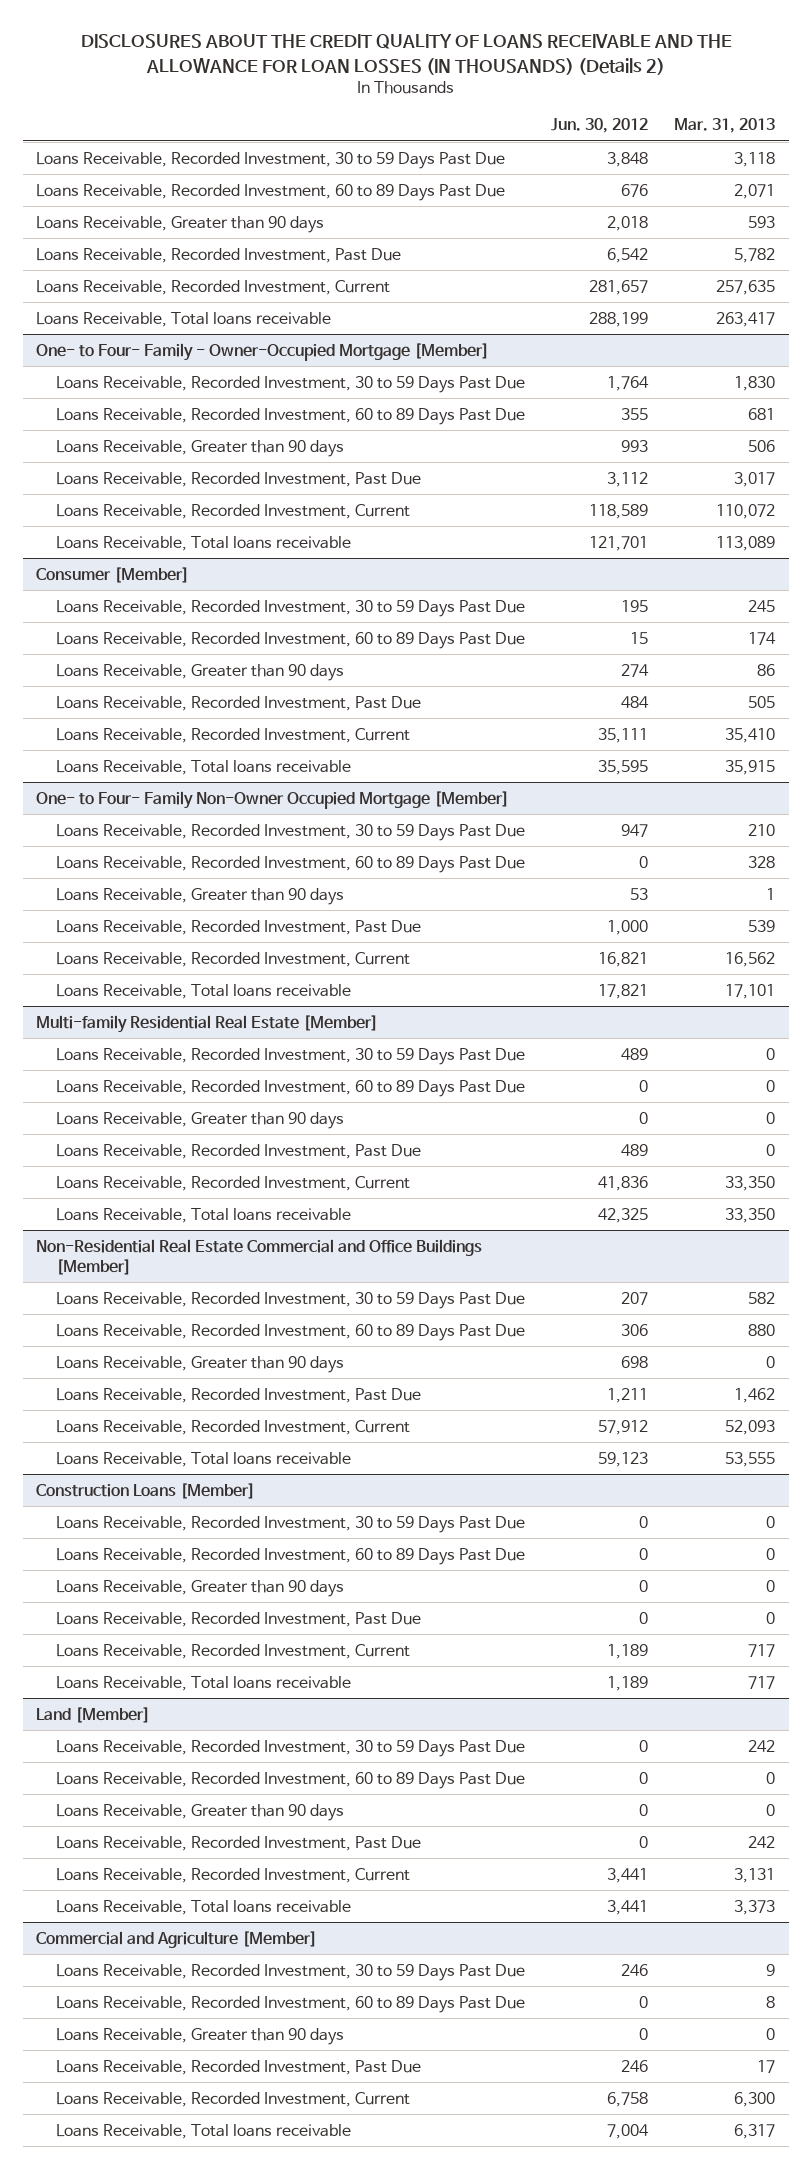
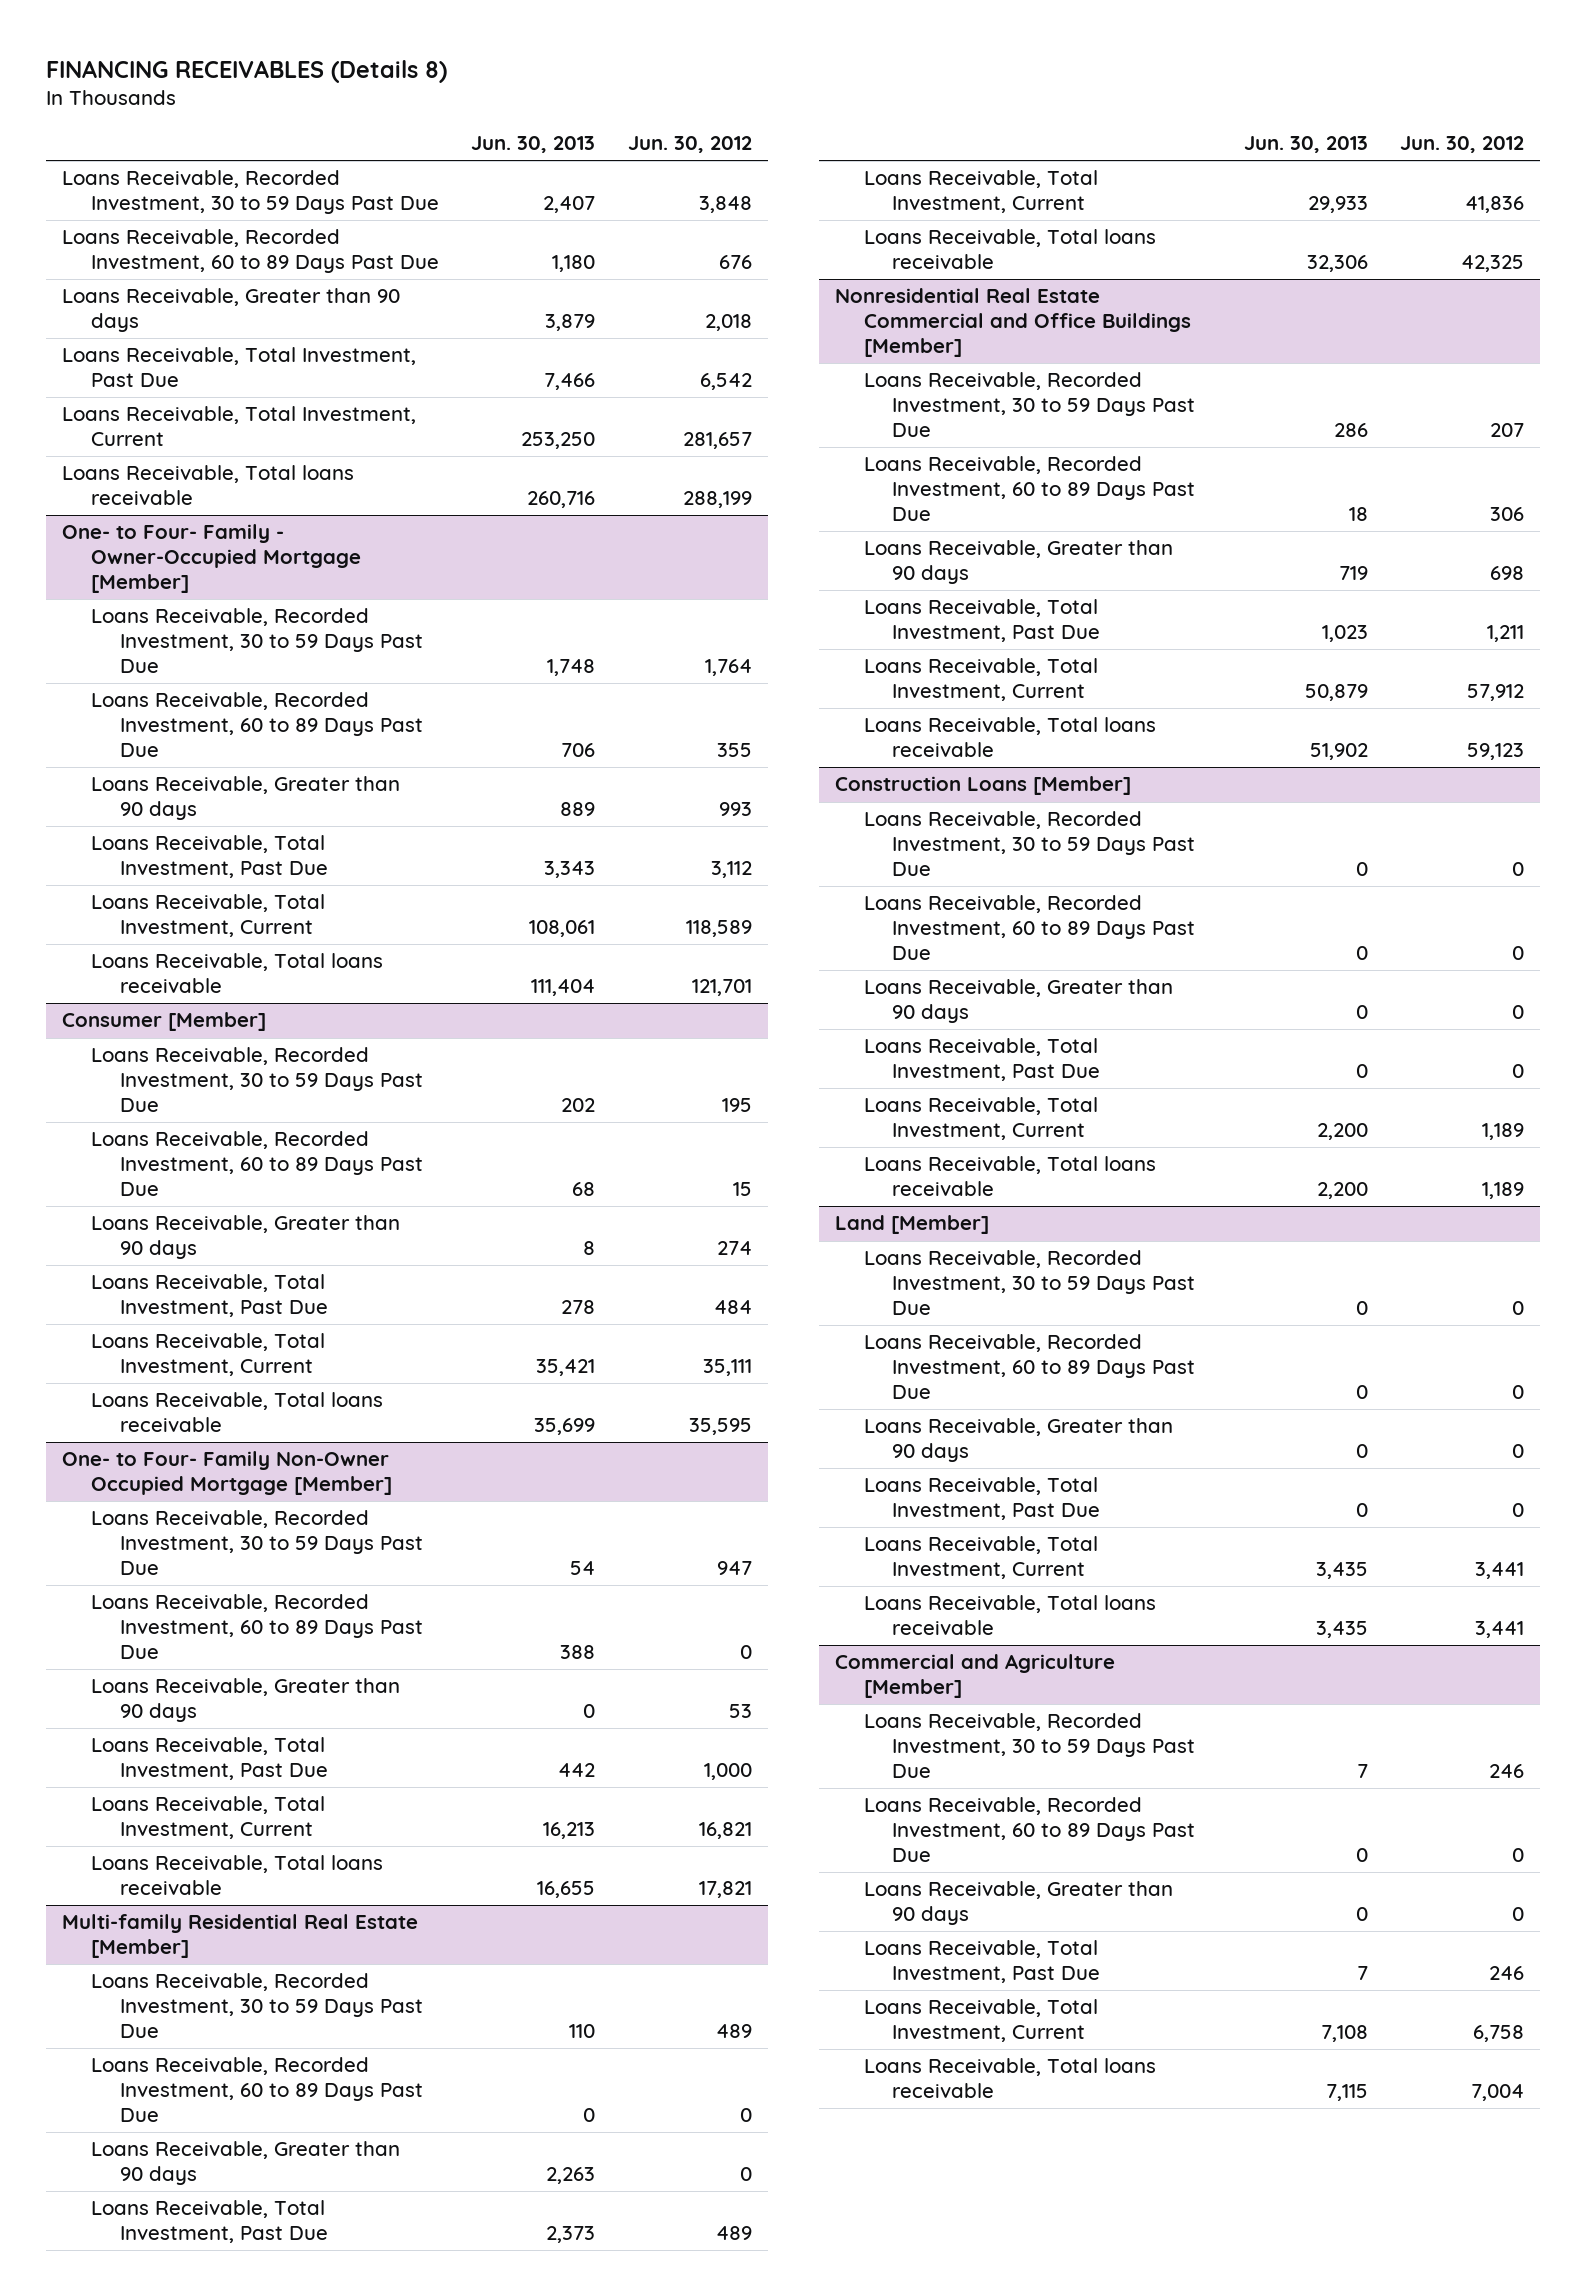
- DISCLOSURES ABOUT THE CREDIT QUALITY OF LOANS RECEIVABLE AND THE ALLOWANCE FOR LOAN LOSSES (IN THOUSANDS) (Details 2)
+ FINANCING RECEIVABLES (Details 8)
- | Jun. 30, 2012 | Mar. 31, 2013
+ | Jun. 30, 2013 | Jun. 30, 2012
- Loans Receivable, Recorded Investment, Past Due | 6,542 | 5,782
- Loans Receivable, Recorded Investment, Current | 281,657 | 257,635
+ Loans Receivable, Total Investment, Past Due | 7,466 | 6,542
+ Loans Receivable, Total Investment, Current | 253,250 | 281,657
@ One- to Four- Family - Owner-Occupied Mortgage [Member]
- Loans Receivable, Recorded Investment, Past Due | 3,112 | 3,017
- Loans Receivable, Recorded Investment, Current | 118,589 | 110,072
+ Loans Receivable, Total Investment, Past Due | 3,343 | 3,112
+ Loans Receivable, Total Investment, Current | 108,061 | 118,589
@ Consumer [Member]
- Loans Receivable, Recorded Investment, Past Due | 484 | 505
- Loans Receivable, Recorded Investment, Current | 35,111 | 35,410
+ Loans Receivable, Total Investment, Past Due | 278 | 484
+ Loans Receivable, Total Investment, Current | 35,421 | 35,111
@ One- to Four- Family Non-Owner Occupied Mortgage [Member]
- Loans Receivable, Recorded Investment, Past Due | 1,000 | 539
- Loans Receivable, Recorded Investment, Current | 16,821 | 16,562
+ Loans Receivable, Total Investment, Past Due | 442 | 1,000
+ Loans Receivable, Total Investment, Current | 16,213 | 16,821
@ Multi-family Residential Real Estate [Member]
- Loans Receivable, Recorded Investment, Past Due | 489 | 0
- Loans Receivable, Recorded Investment, Current | 41,836 | 33,350
+ Loans Receivable, Total Investment, Past Due | 2,373 | 489
+ Loans Receivable, Total Investment, Current | 29,933 | 41,836
- Non-Residential Real Estate Commercial and Office Buildings [Member]
+ Nonresidential Real Estate Commercial and Office Buildings [Member]
- Loans Receivable, Recorded Investment, Past Due | 1,211 | 1,462
- Loans Receivable, Recorded Investment, Current | 57,912 | 52,093
+ Loans Receivable, Total Investment, Past Due | 1,023 | 1,211
+ Loans Receivable, Total Investment, Current | 50,879 | 57,912
@ Construction Loans [Member]
- Loans Receivable, Recorded Investment, Past Due | 0 | 0
- Loans Receivable, Recorded Investment, Current | 1,189 | 717
+ Loans Receivable, Total Investment, Past Due | 0 | 0
+ Loans Receivable, Total Investment, Current | 2,200 | 1,189
@ Land [Member]
- Loans Receivable, Recorded Investment, Past Due | 0 | 242
- Loans Receivable, Recorded Investment, Current | 3,441 | 3,131
+ Loans Receivable, Total Investment, Past Due | 0 | 0
+ Loans Receivable, Total Investment, Current | 3,435 | 3,441
@ Commercial and Agriculture [Member]
- Loans Receivable, Recorded Investment, Past Due | 246 | 17
- Loans Receivable, Recorded Investment, Current | 6,758 | 6,300
+ Loans Receivable, Total Investment, Past Due | 7 | 246
+ Loans Receivable, Total Investment, Current | 7,108 | 6,758

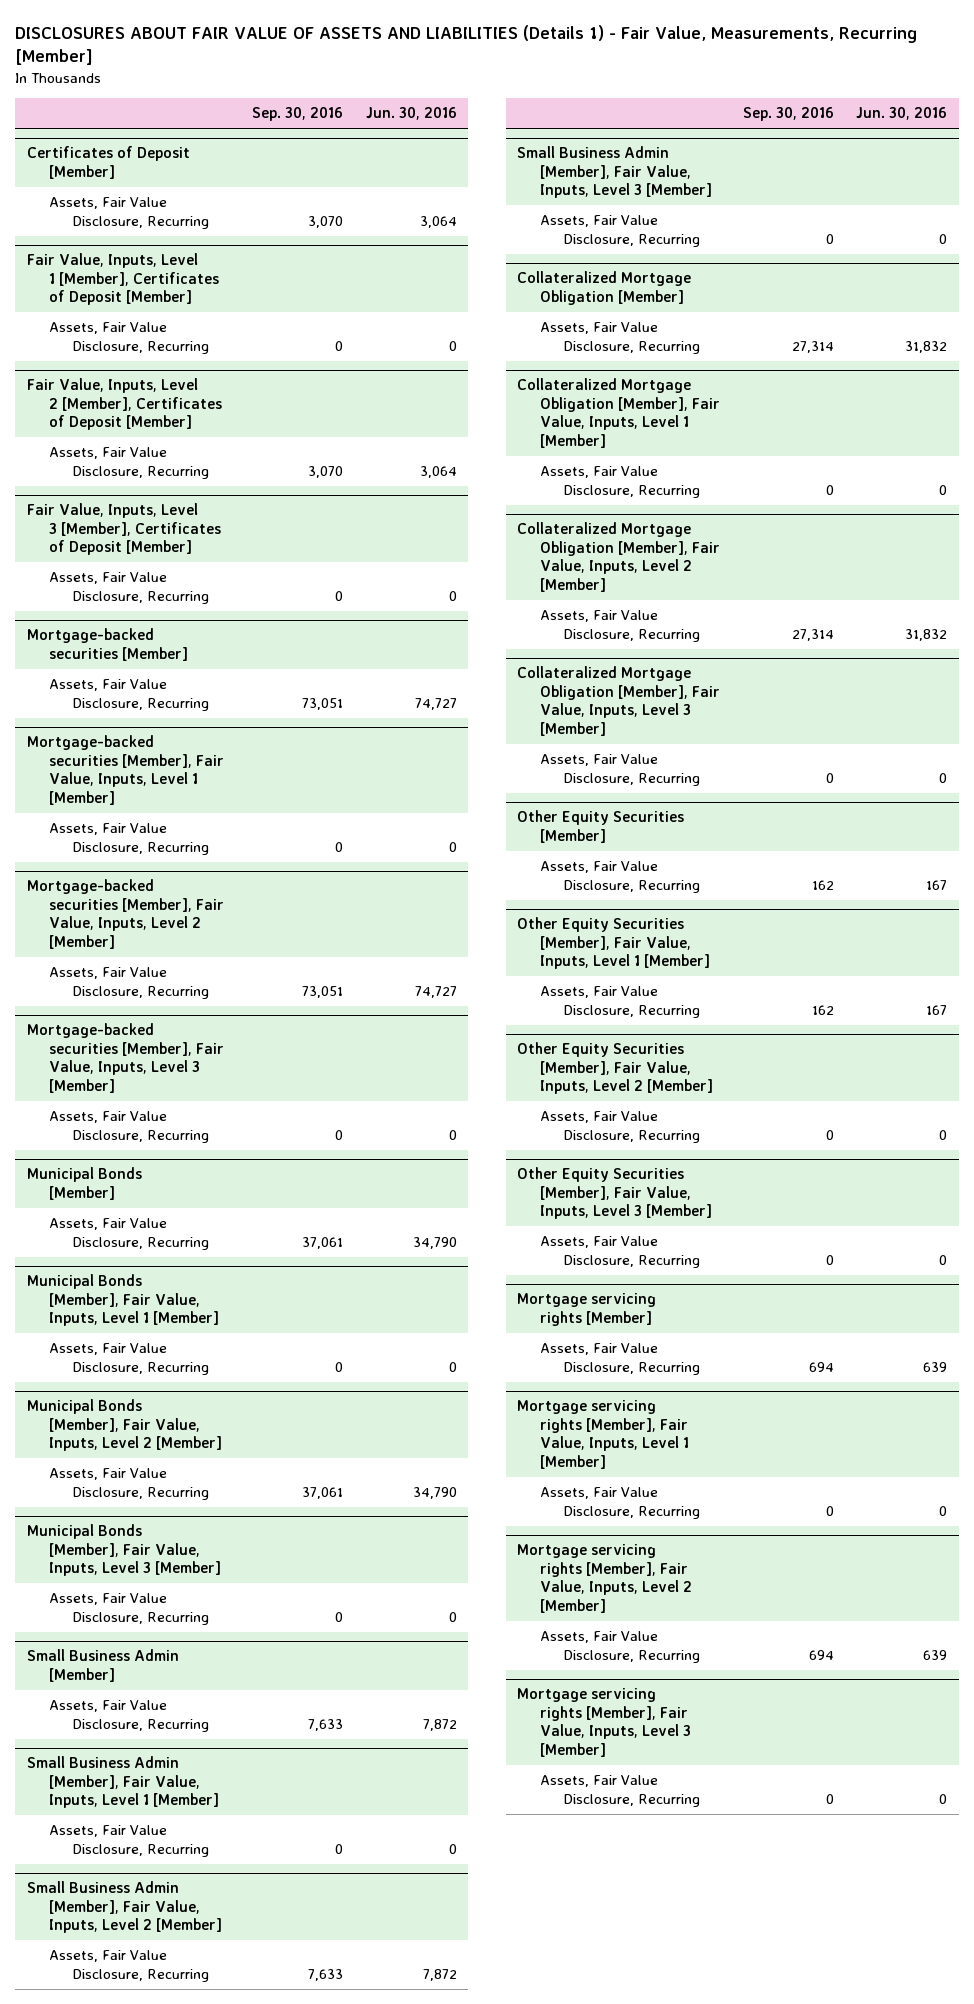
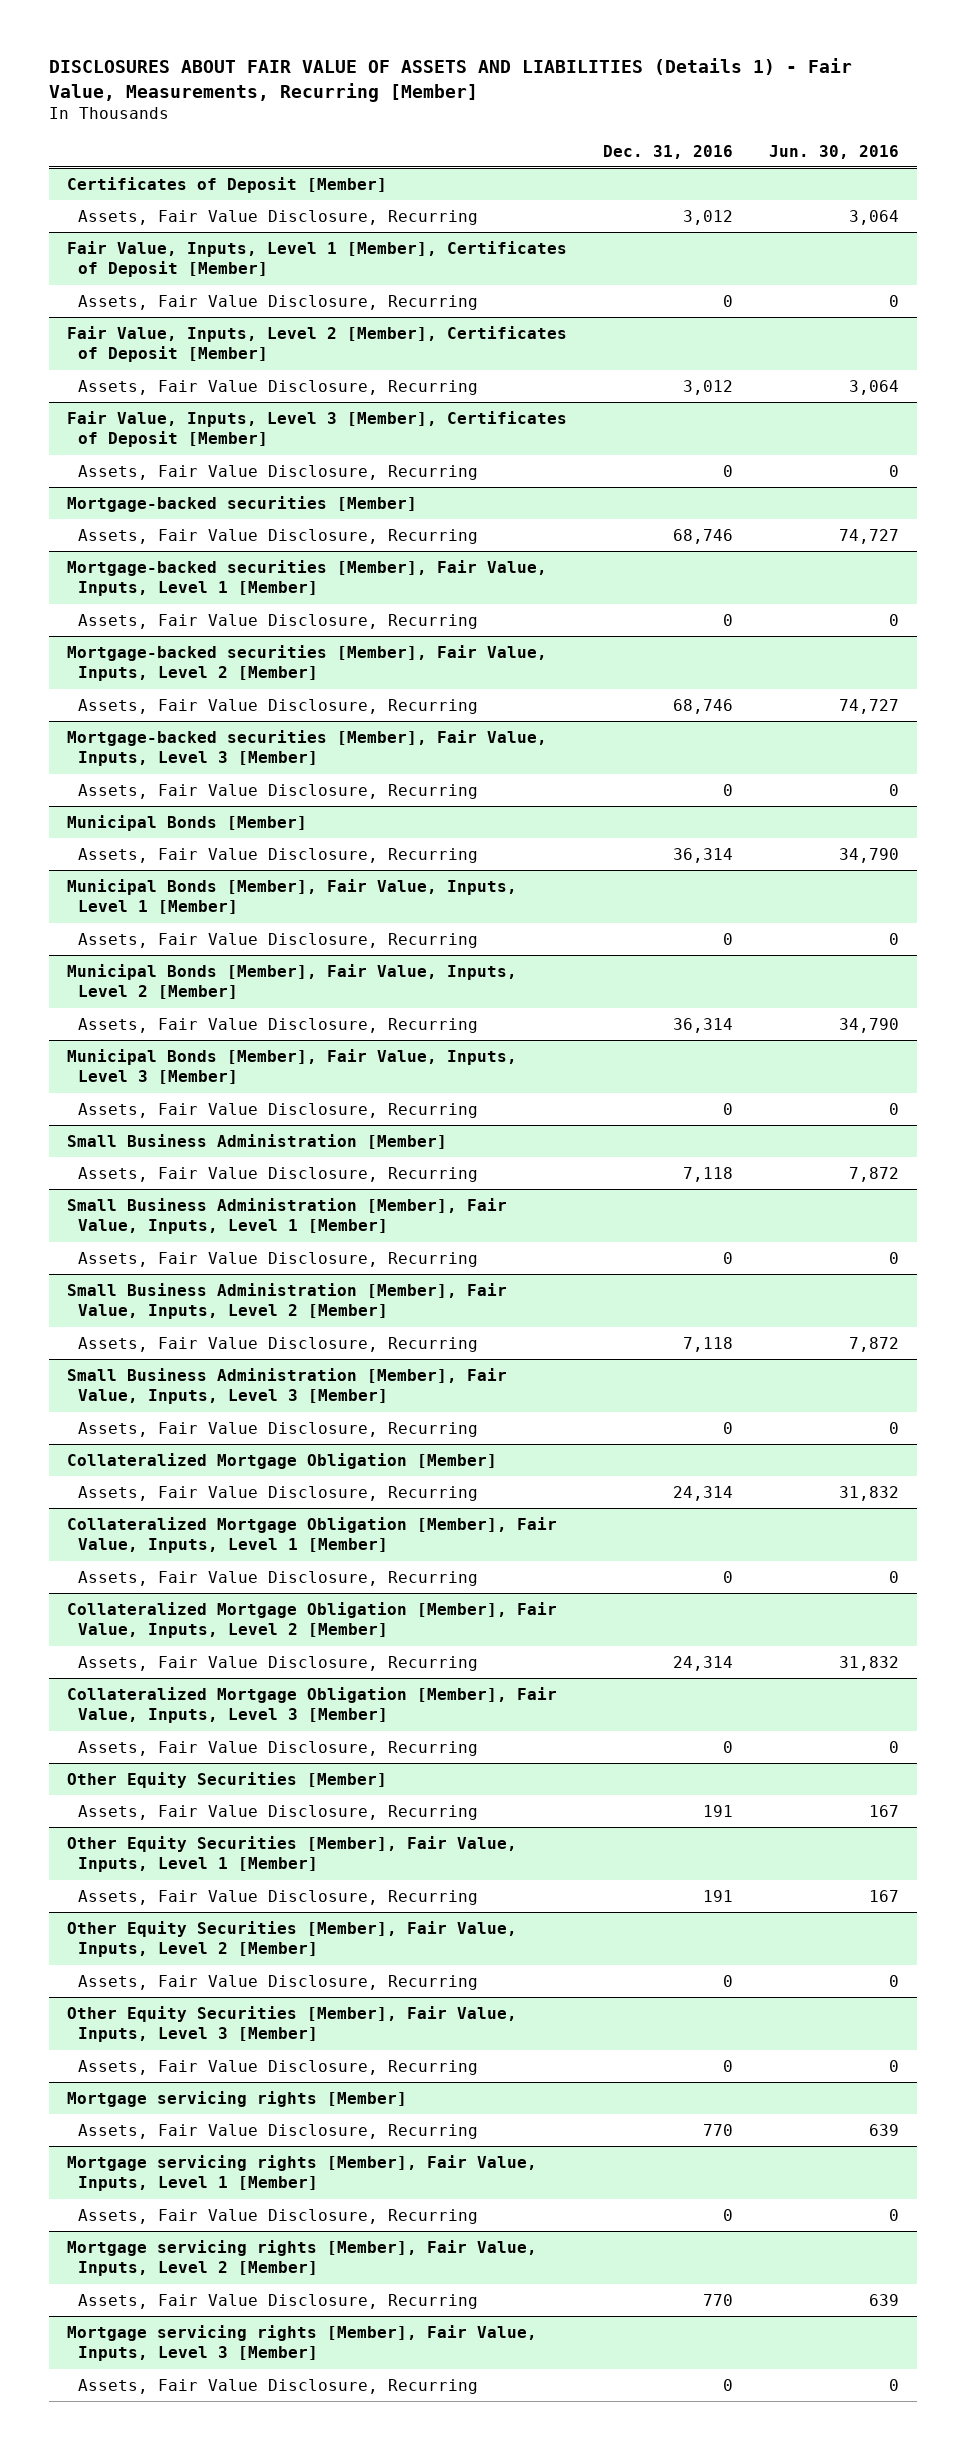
- | Sep. 30, 2016 | Jun. 30, 2016
+ | Dec. 31, 2016 | Jun. 30, 2016
- Small Business Admin [Member]
+ Small Business Administration [Member]
- Small Business Admin [Member], Fair Value, Inputs, Level 1 [Member]
+ Small Business Administration [Member], Fair Value, Inputs, Level 1 [Member]
- Small Business Admin [Member], Fair Value, Inputs, Level 2 [Member]
+ Small Business Administration [Member], Fair Value, Inputs, Level 2 [Member]
- Small Business Admin [Member], Fair Value, Inputs, Level 3 [Member]
+ Small Business Administration [Member], Fair Value, Inputs, Level 3 [Member]

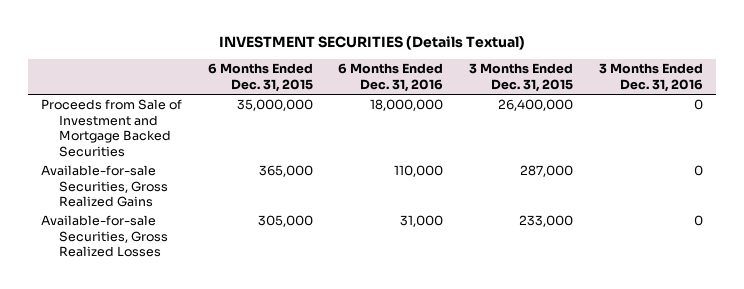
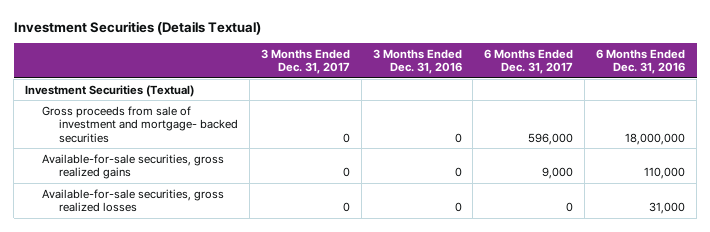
- INVESTMENT SECURITIES (Details Textual)
+ Investment Securities (Details Textual)
- | 6 Months Ended Dec. 31, 2015 | 6 Months Ended Dec. 31, 2016 | 3 Months Ended Dec. 31, 2015 | 3 Months Ended Dec. 31, 2016
+ | 3 Months Ended Dec. 31, 2017 | 3 Months Ended Dec. 31, 2016 | 6 Months Ended Dec. 31, 2017 | 6 Months Ended Dec. 31, 2016
- Proceeds from Sale of Investment and Mortgage Backed Securities | 35,000,000 | 18,000,000 | 26,400,000 | 0
- Available-for-sale Securities, Gross Realized Gains | 365,000 | 110,000 | 287,000 | 0
- Available-for-sale Securities, Gross Realized Losses | 305,000 | 31,000 | 233,000 | 0
+ Investment Securities (Textual)
+ Gross proceeds from sale of investment and mortgage- backed securities | 0 | 0 | 596,000 | 18,000,000
+ Available-for-sale securities, gross realized gains | 0 | 0 | 9,000 | 110,000
+ Available-for-sale securities, gross realized losses | 0 | 0 | 0 | 31,000

